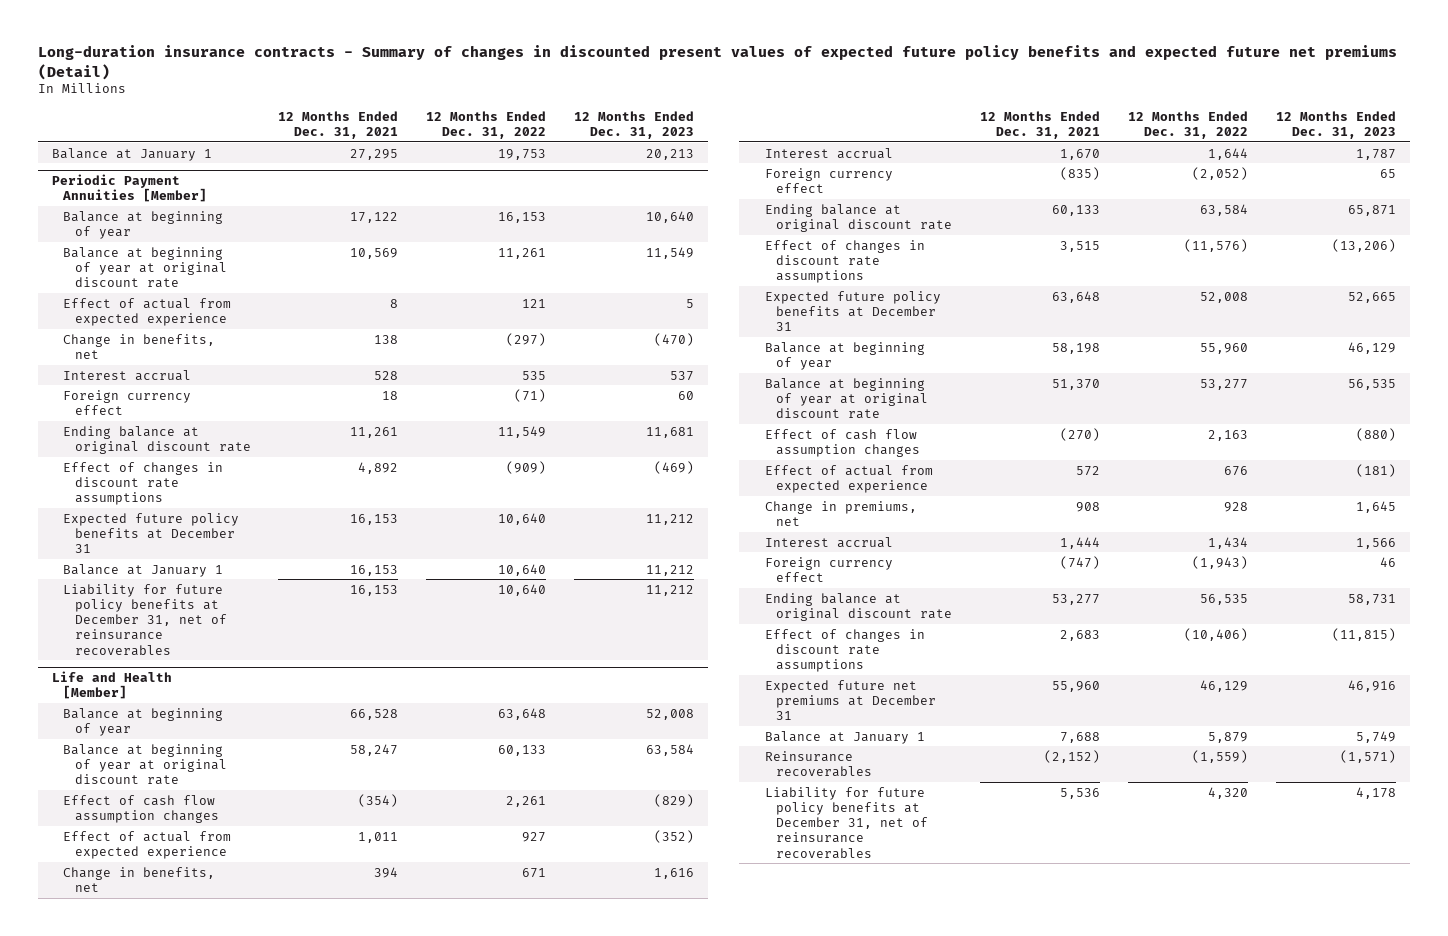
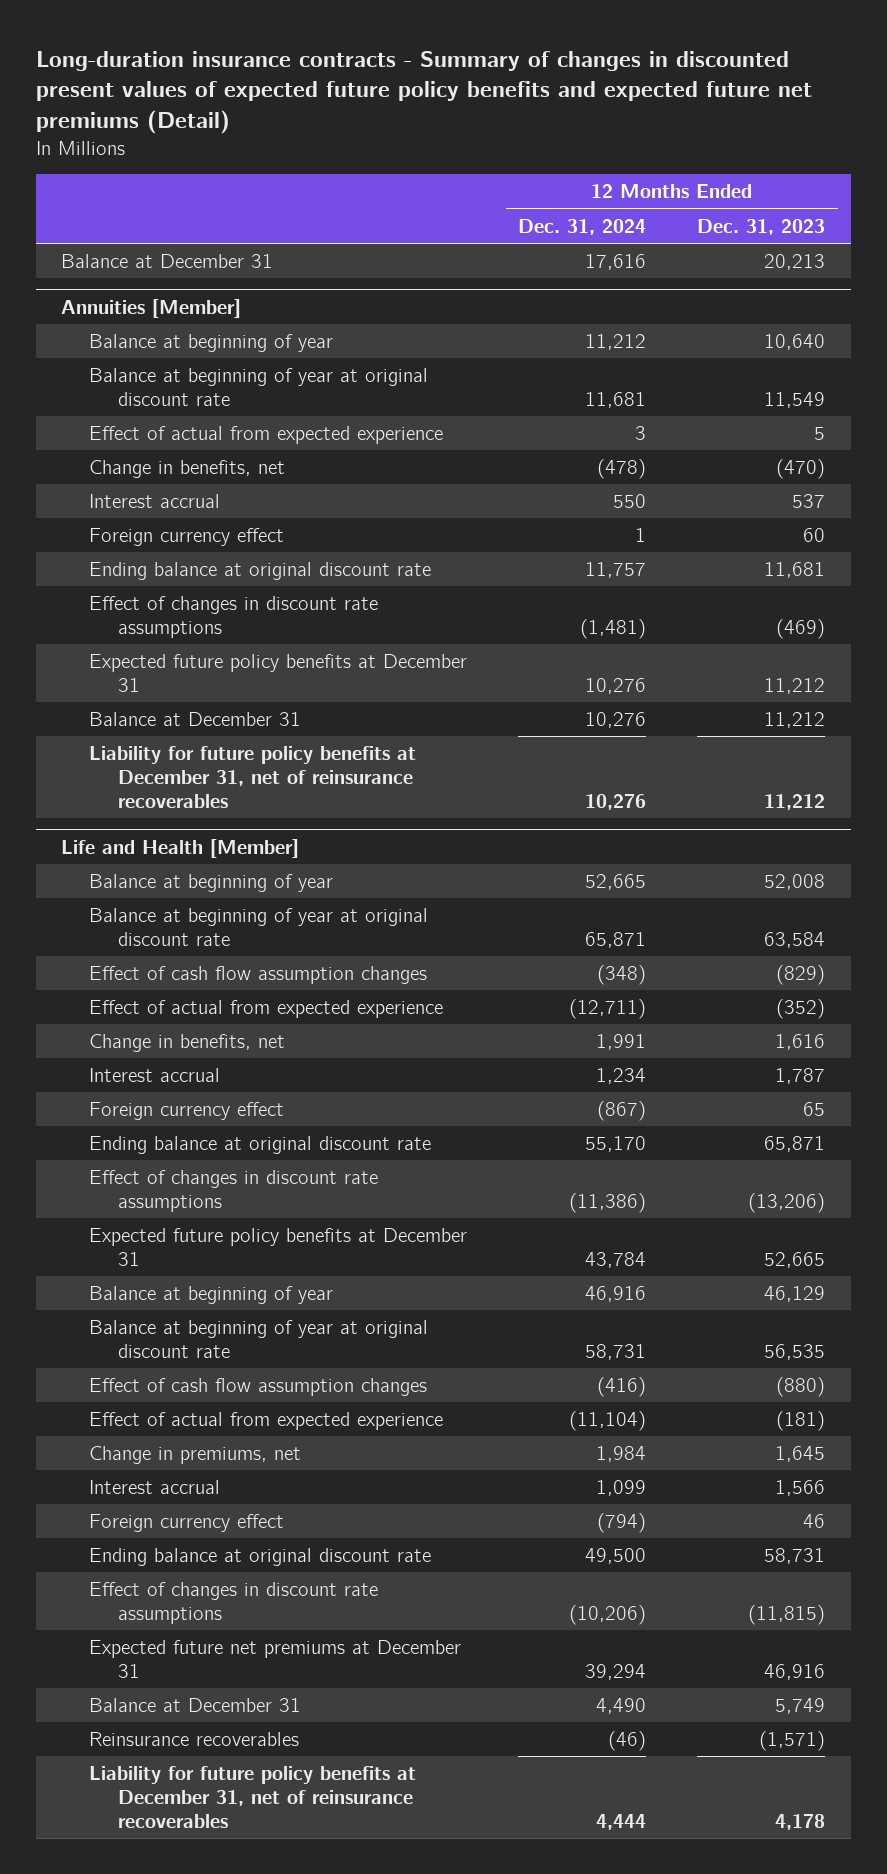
- | 12 Months Ended Dec. 31, 2021 | 12 Months Ended Dec. 31, 2022 | 12 Months Ended Dec. 31, 2023
+ | 12 Months Ended Dec. 31, 2024 | 12 Months Ended Dec. 31, 2023
- Balance at January 1 | 27,295 | 19,753 | 20,213
- Periodic Payment Annuities [Member]
+ Balance at December 31 | 17,616 | 20,213
+ Annuities [Member]
- Balance at January 1 | 16,153 | 10,640 | 11,212
+ Balance at December 31 | 10,276 | 11,212
@ Life and Health [Member]
- Balance at January 1 | 7,688 | 5,879 | 5,749
+ Balance at December 31 | 4,490 | 5,749

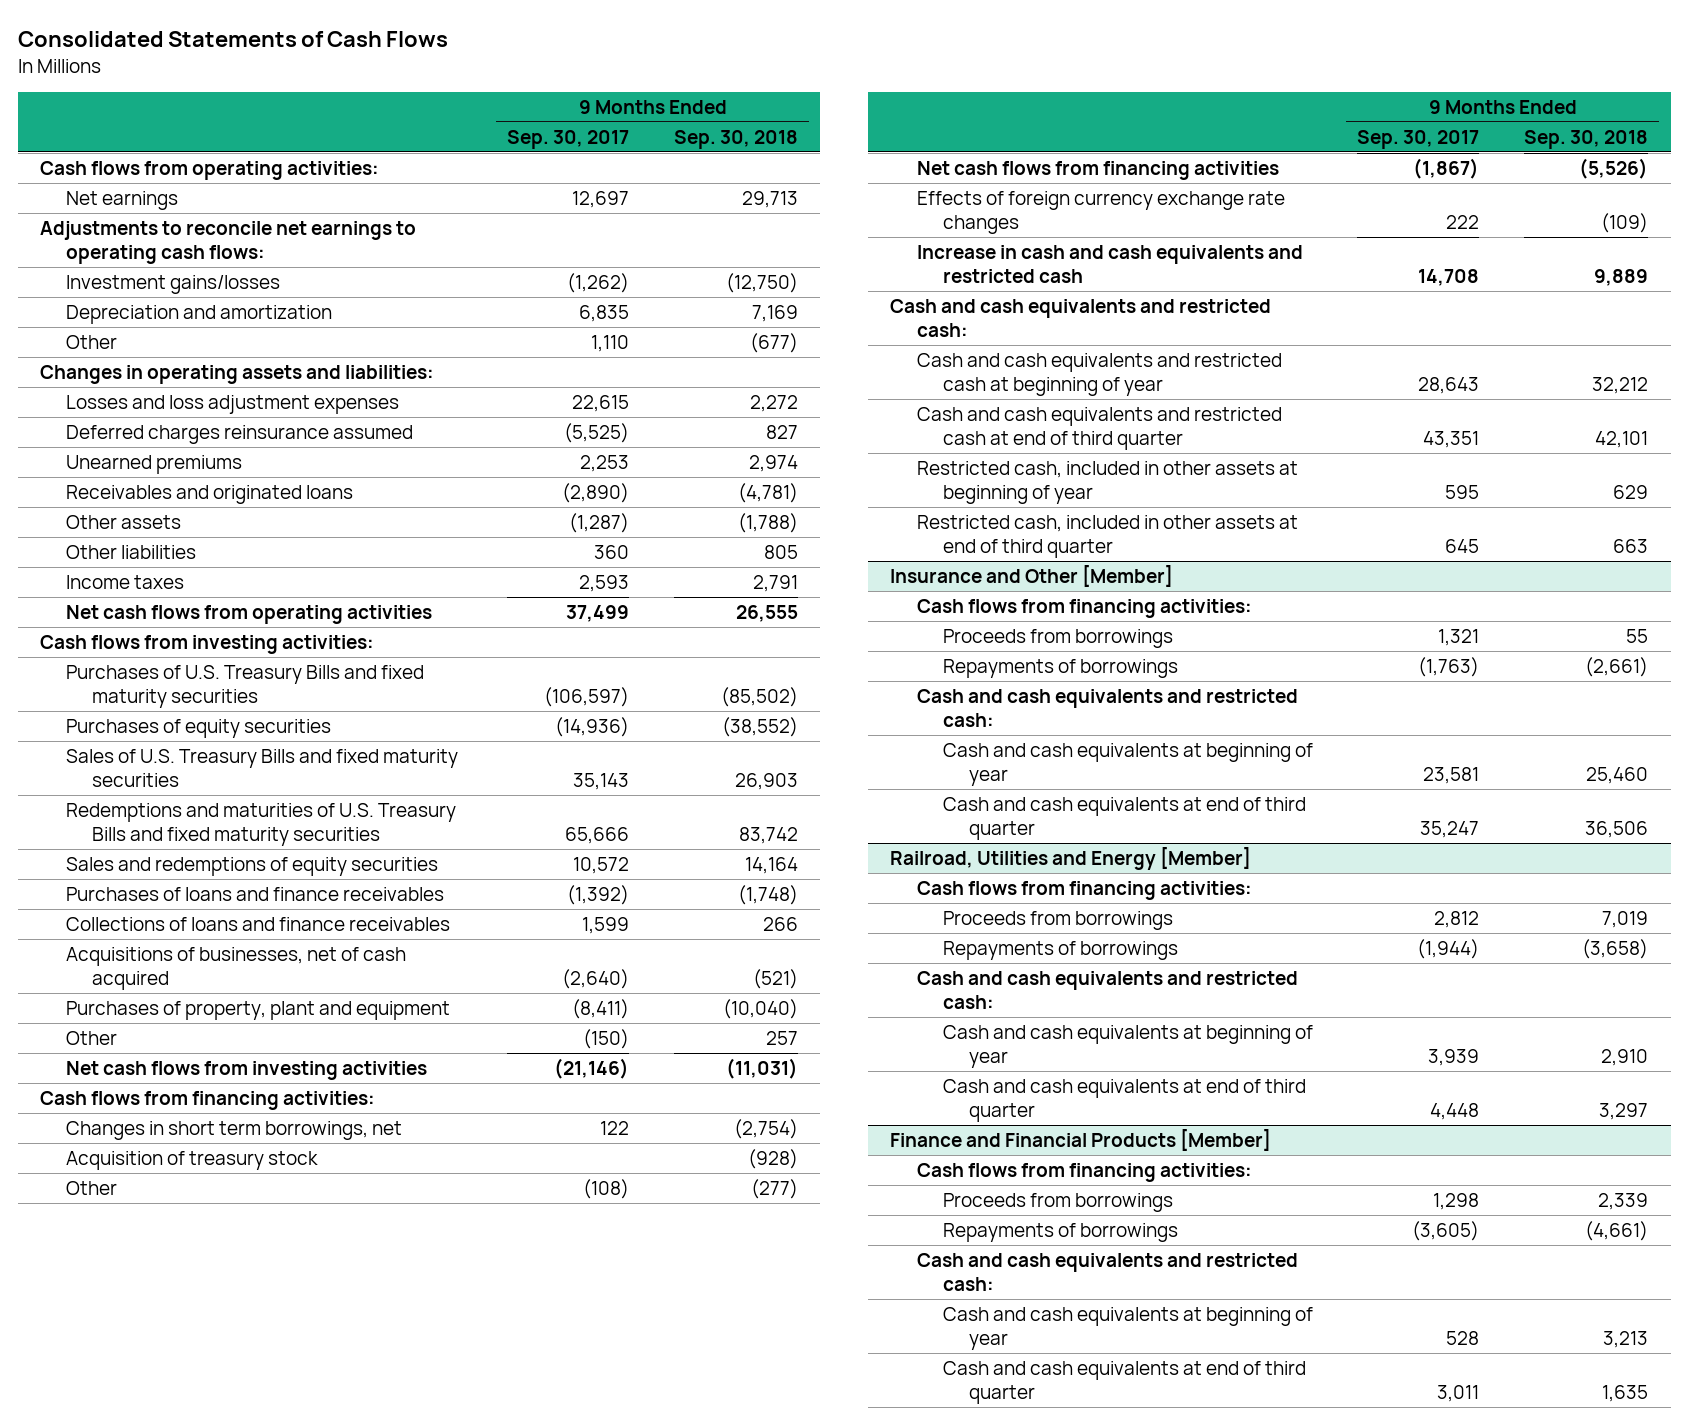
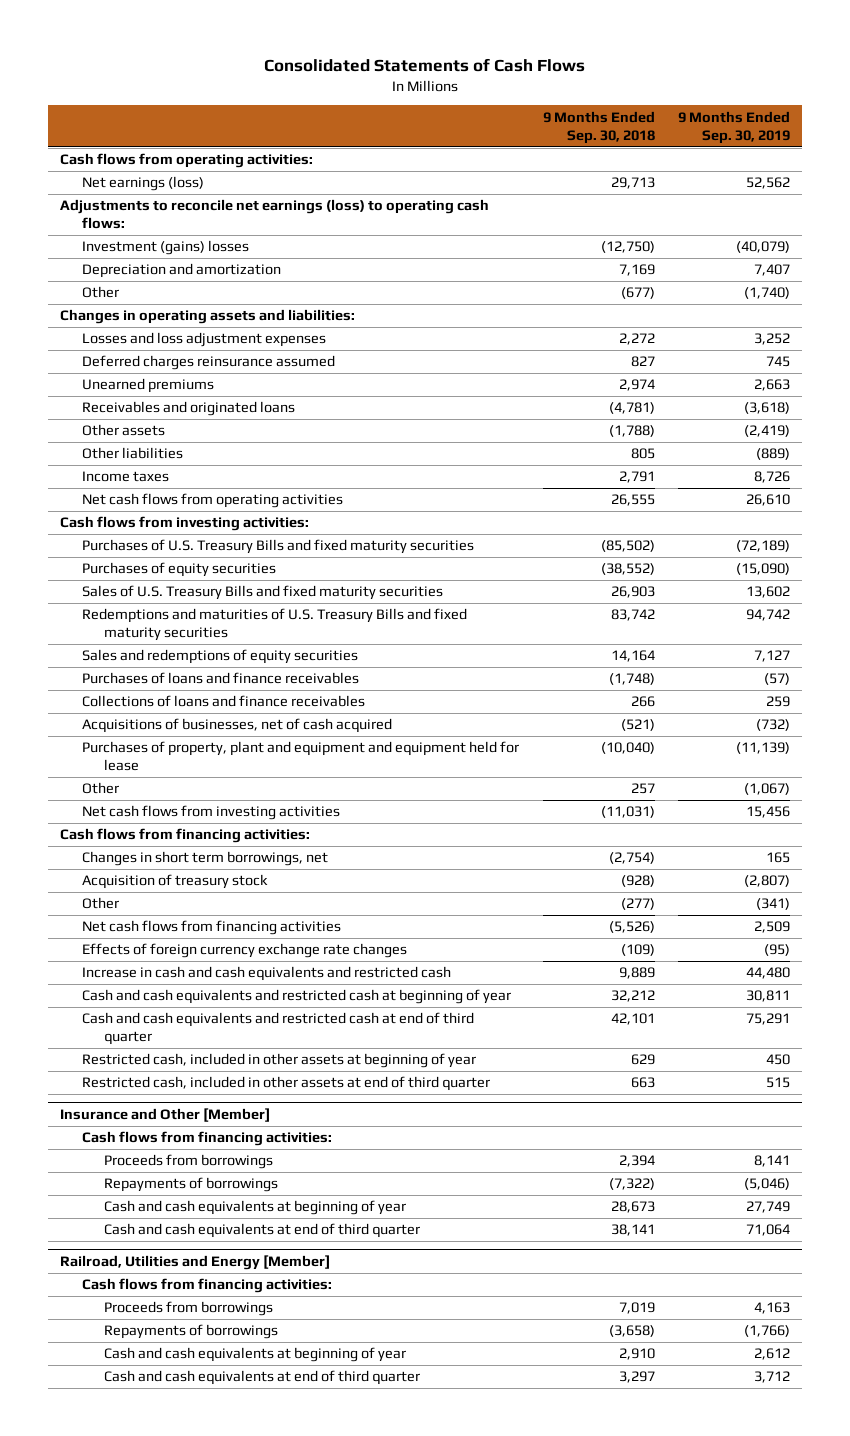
- | 9 Months Ended Sep. 30, 2017 | 9 Months Ended Sep. 30, 2018
+ | 9 Months Ended Sep. 30, 2018 | 9 Months Ended Sep. 30, 2019
- Net earnings | 12,697 | 29,713
- Adjustments to reconcile net earnings to operating cash flows:
- Investment gains/losses | (1,262) | (12,750)
+ Net earnings (loss) | 29,713 | 52,562
+ Adjustments to reconcile net earnings (loss) to operating cash flows:
+ Investment (gains) losses | (12,750) | (40,079)
- Purchases of property, plant and equipment | (8,411) | (10,040)
+ Purchases of property, plant and equipment and equipment held for lease | (10,040) | (11,139)
- Cash and cash equivalents and restricted cash:
@ Insurance and Other [Member]
- Proceeds from borrowings | 1,321 | 55
- Repayments of borrowings | (1,763) | (2,661)
- Cash and cash equivalents and restricted cash:
- Cash and cash equivalents at beginning of year | 23,581 | 25,460
- Cash and cash equivalents at end of third quarter | 35,247 | 36,506
+ Proceeds from borrowings | 2,394 | 8,141
+ Repayments of borrowings | (7,322) | (5,046)
+ Cash and cash equivalents at beginning of year | 28,673 | 27,749
+ Cash and cash equivalents at end of third quarter | 38,141 | 71,064
@ Railroad, Utilities and Energy [Member]
- Cash and cash equivalents and restricted cash:
- Finance and Financial Products [Member]
- Cash flows from financing activities:
- Proceeds from borrowings | 1,298 | 2,339
- Repayments of borrowings | (3,605) | (4,661)
- Cash and cash equivalents and restricted cash:
- Cash and cash equivalents at beginning of year | 528 | 3,213
- Cash and cash equivalents at end of third quarter | 3,011 | 1,635

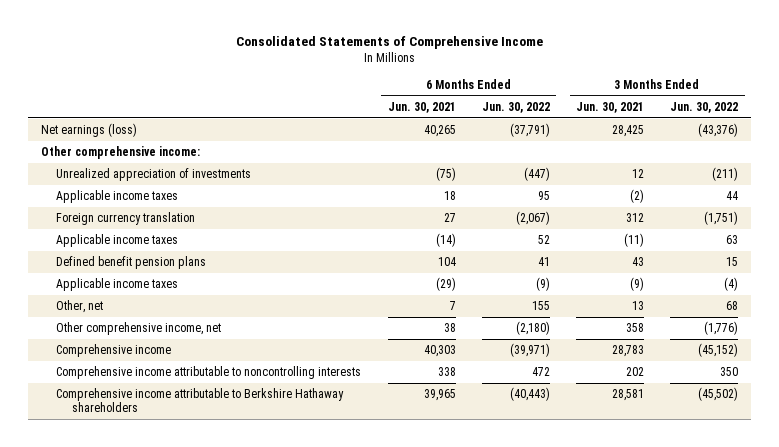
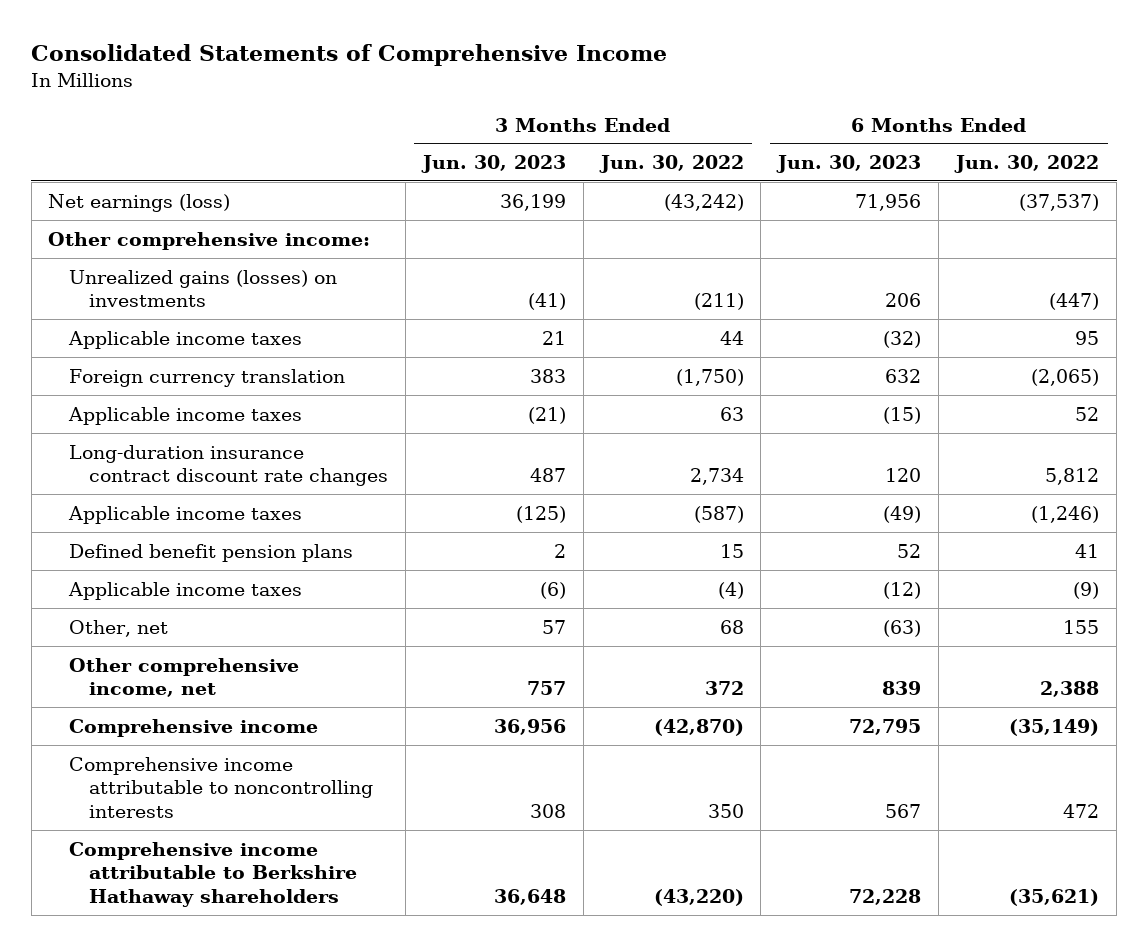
- | 6 Months Ended Jun. 30, 2021 | 6 Months Ended Jun. 30, 2022 | 3 Months Ended Jun. 30, 2021 | 3 Months Ended Jun. 30, 2022
+ | 3 Months Ended Jun. 30, 2023 | 3 Months Ended Jun. 30, 2022 | 6 Months Ended Jun. 30, 2023 | 6 Months Ended Jun. 30, 2022
- Net earnings (loss) | 40,265 | (37,791) | 28,425 | (43,376)
+ Net earnings (loss) | 36,199 | (43,242) | 71,956 | (37,537)
- Unrealized appreciation of investments | (75) | (447) | 12 | (211)
+ Unrealized gains (losses) on investments | (41) | (211) | 206 | (447)
- Foreign currency translation | 27 | (2,067) | 312 | (1,751)
+ Foreign currency translation | 383 | (1,750) | 632 | (2,065)
+ Long-duration insurance contract discount rate changes | 487 | 2,734 | 120 | 5,812
+ Applicable income taxes | (125) | (587) | (49) | (1,246)
- Other comprehensive income, net | 38 | (2,180) | 358 | (1,776)
- Comprehensive income | 40,303 | (39,971) | 28,783 | (45,152)
+ Other comprehensive income, net | 757 | 372 | 839 | 2,388
+ Comprehensive income | 36,956 | (42,870) | 72,795 | (35,149)
- Comprehensive income attributable to Berkshire Hathaway shareholders | 39,965 | (40,443) | 28,581 | (45,502)
+ Comprehensive income attributable to Berkshire Hathaway shareholders | 36,648 | (43,220) | 72,228 | (35,621)

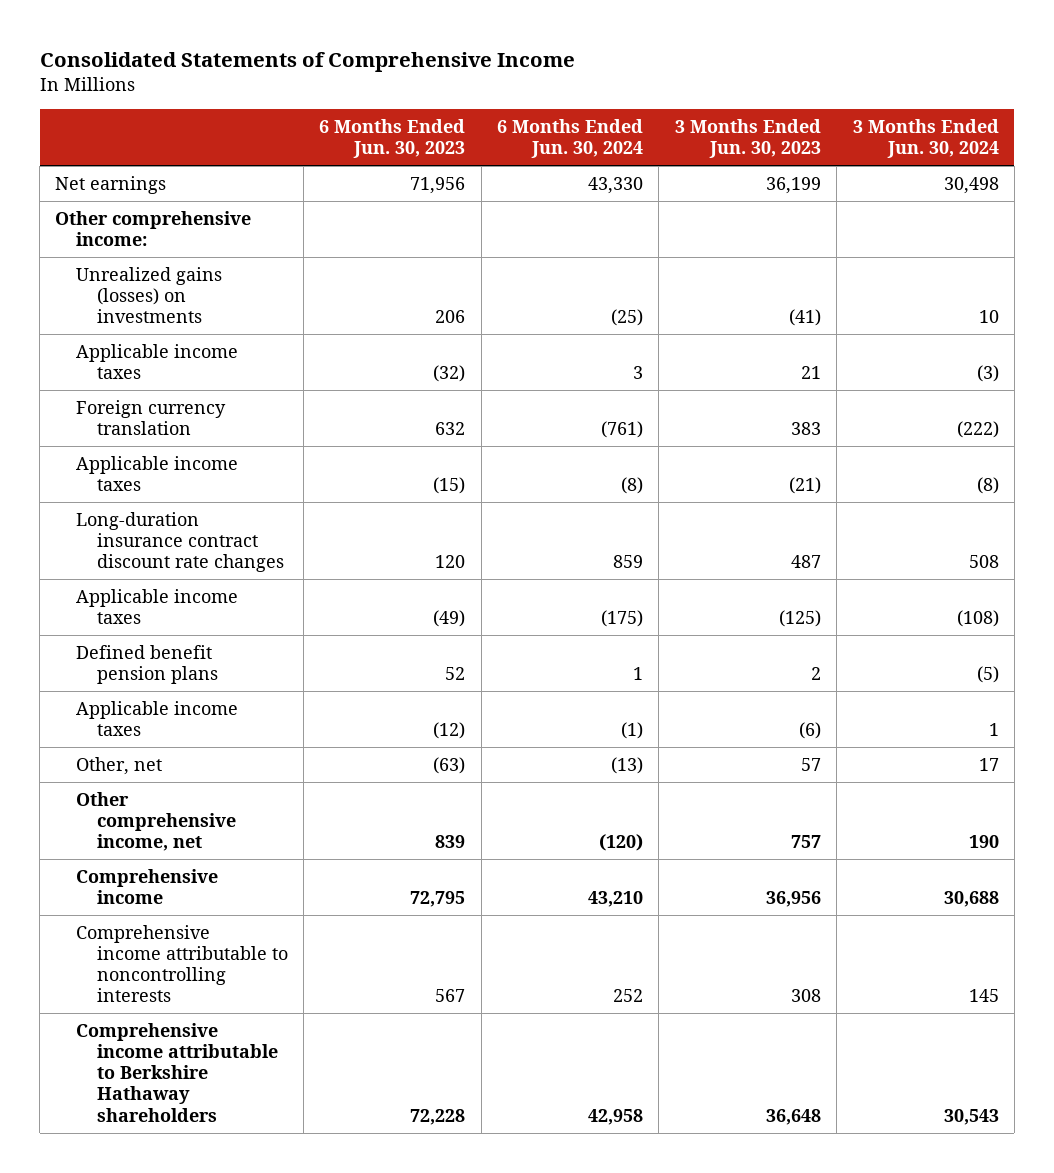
- | 3 Months Ended Jun. 30, 2023 | 3 Months Ended Jun. 30, 2022 | 6 Months Ended Jun. 30, 2023 | 6 Months Ended Jun. 30, 2022
+ | 6 Months Ended Jun. 30, 2023 | 6 Months Ended Jun. 30, 2024 | 3 Months Ended Jun. 30, 2023 | 3 Months Ended Jun. 30, 2024
- Net earnings (loss) | 36,199 | (43,242) | 71,956 | (37,537)
+ Net earnings | 71,956 | 43,330 | 36,199 | 30,498

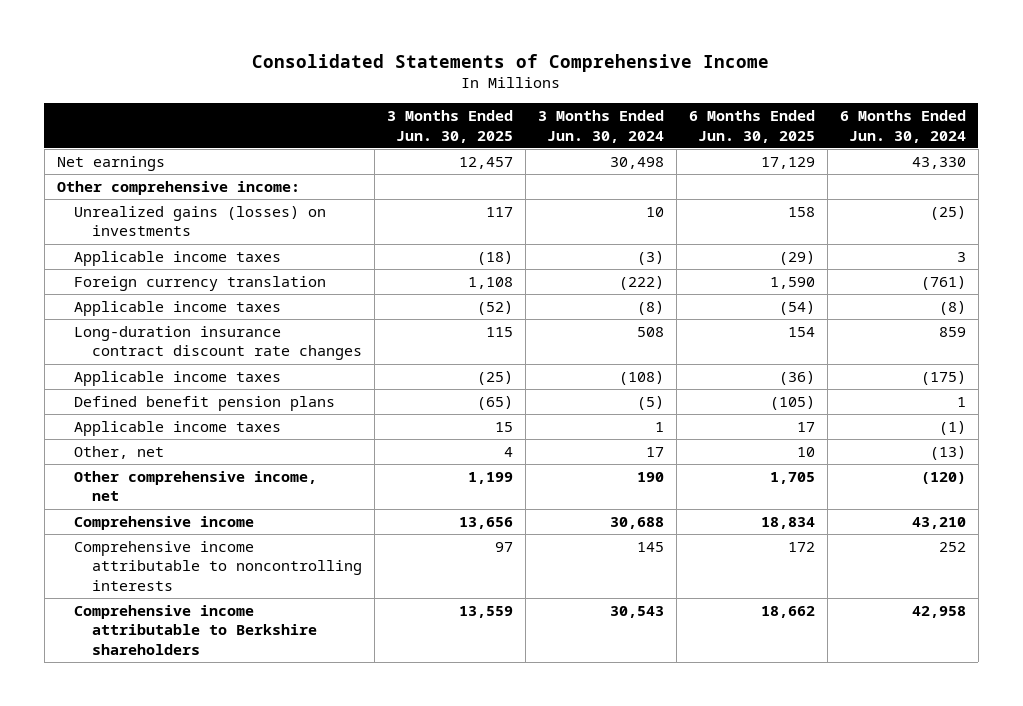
- | 6 Months Ended Jun. 30, 2023 | 6 Months Ended Jun. 30, 2024 | 3 Months Ended Jun. 30, 2023 | 3 Months Ended Jun. 30, 2024
+ | 3 Months Ended Jun. 30, 2025 | 3 Months Ended Jun. 30, 2024 | 6 Months Ended Jun. 30, 2025 | 6 Months Ended Jun. 30, 2024
- Comprehensive income attributable to Berkshire Hathaway shareholders | 72,228 | 42,958 | 36,648 | 30,543
+ Comprehensive income attributable to Berkshire shareholders | 13,559 | 30,543 | 18,662 | 42,958

